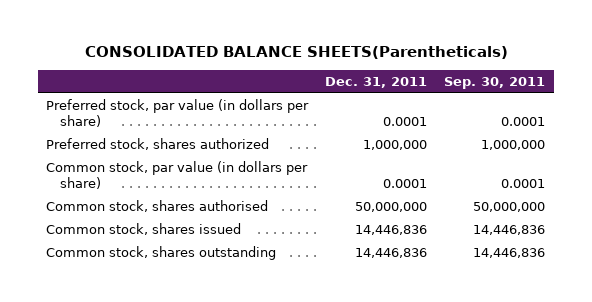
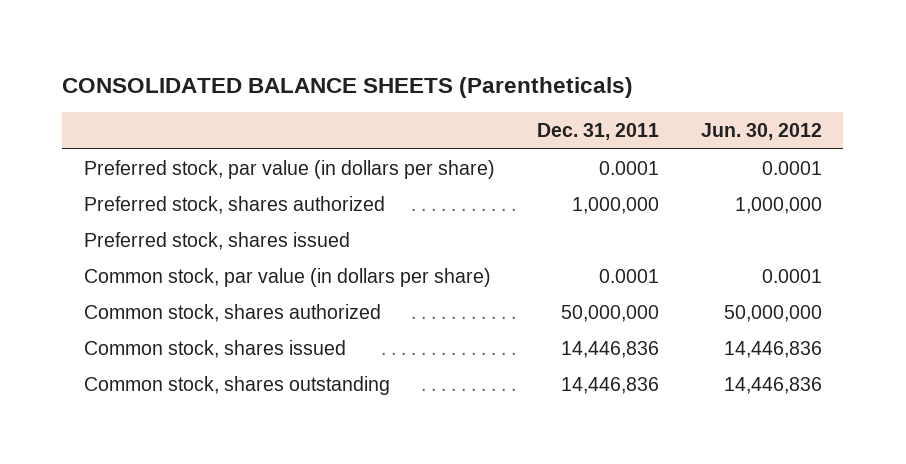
- CONSOLIDATED BALANCE SHEETS(Parentheticals)
+ CONSOLIDATED BALANCE SHEETS (Parentheticals)
- | Dec. 31, 2011 | Sep. 30, 2011
+ | Dec. 31, 2011 | Jun. 30, 2012
+ Preferred stock, shares issued
- Common stock, shares authorised | 50,000,000 | 50,000,000
+ Common stock, shares authorized | 50,000,000 | 50,000,000

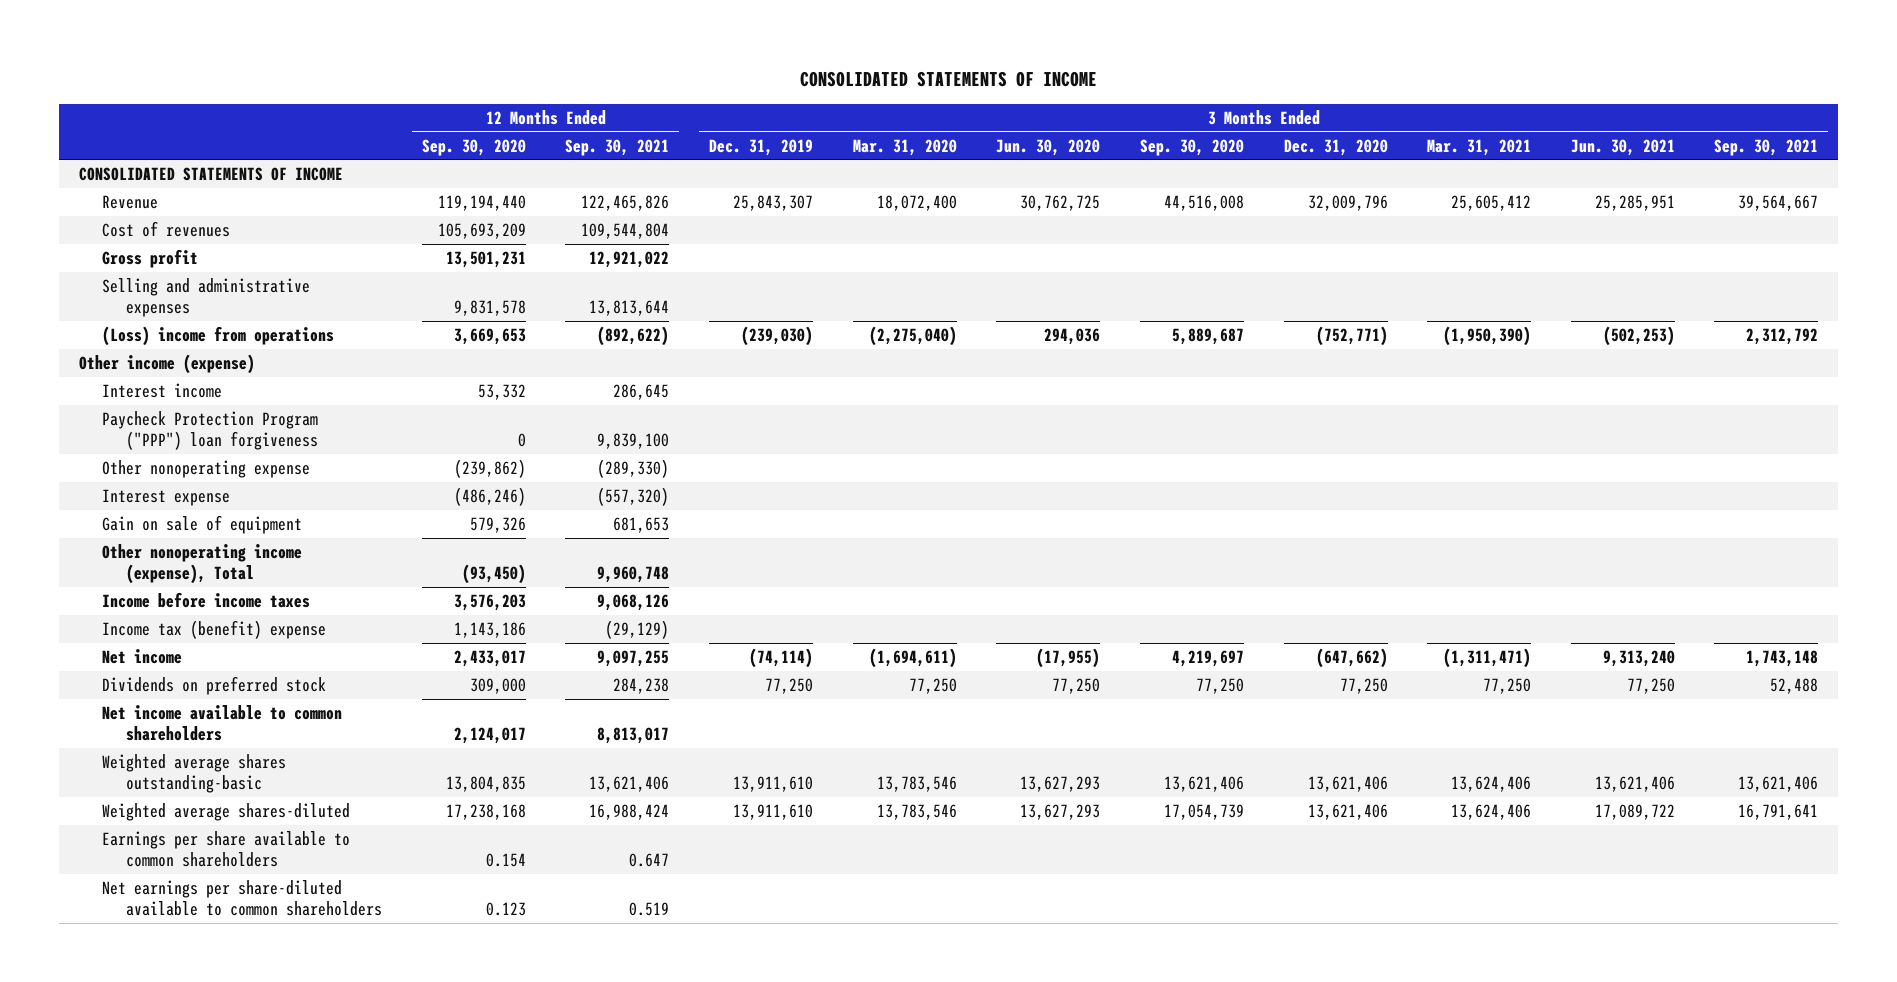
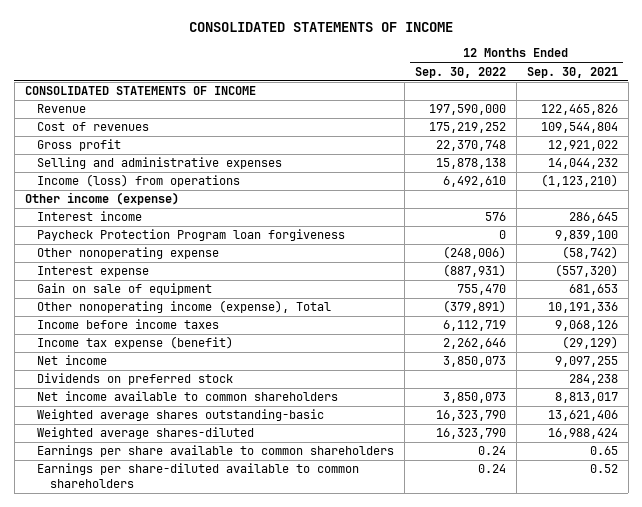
- | 12 Months Ended Sep. 30, 2020 | 12 Months Ended Sep. 30, 2021 | 3 Months Ended Dec. 31, 2019 | 3 Months Ended Mar. 31, 2020 | 3 Months Ended Jun. 30, 2020 | 3 Months Ended Sep. 30, 2020 | 3 Months Ended Dec. 31, 2020 | 3 Months Ended Mar. 31, 2021 | 3 Months Ended Jun. 30, 2021 | 3 Months Ended Sep. 30, 2021
+ | 12 Months Ended Sep. 30, 2022 | 12 Months Ended Sep. 30, 2021
- Selling and administrative expenses | 9,831,578 | 13,813,644 | | | | | | | |
- (Loss) income from operations | 3,669,653 | (892,622) | (239,030) | (2,275,040) | 294,036 | 5,889,687 | (752,771) | (1,950,390) | (502,253) | 2,312,792
+ Selling and administrative expenses | 15,878,138 | 14,044,232
+ Income (loss) from operations | 6,492,610 | (1,123,210)
- Paycheck Protection Program ("PPP") loan forgiveness | 0 | 9,839,100 | | | | | | | |
- Other nonoperating expense | (239,862) | (289,330) | | | | | | | |
+ Paycheck Protection Program loan forgiveness | 0 | 9,839,100
+ Other nonoperating expense | (248,006) | (58,742)
- Other nonoperating income (expense), Total | (93,450) | 9,960,748 | | | | | | | |
+ Other nonoperating income (expense), Total | (379,891) | 10,191,336
- Income tax (benefit) expense | 1,143,186 | (29,129) | | | | | | | |
+ Income tax expense (benefit) | 2,262,646 | (29,129)
- Earnings per share available to common shareholders | 0.154 | 0.647 | | | | | | | |
- Net earnings per share-diluted available to common shareholders | 0.123 | 0.519 | | | | | | | |
+ Earnings per share available to common shareholders | 0.24 | 0.65
+ Earnings per share-diluted available to common shareholders | 0.24 | 0.52

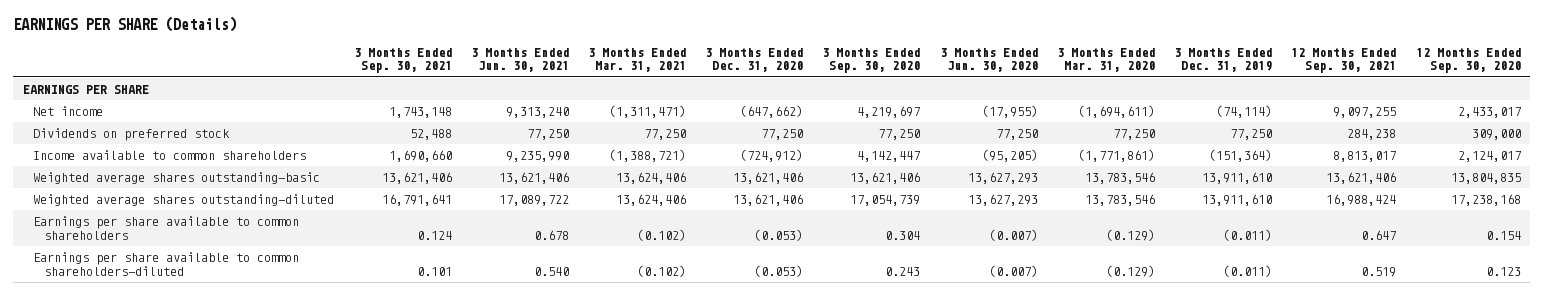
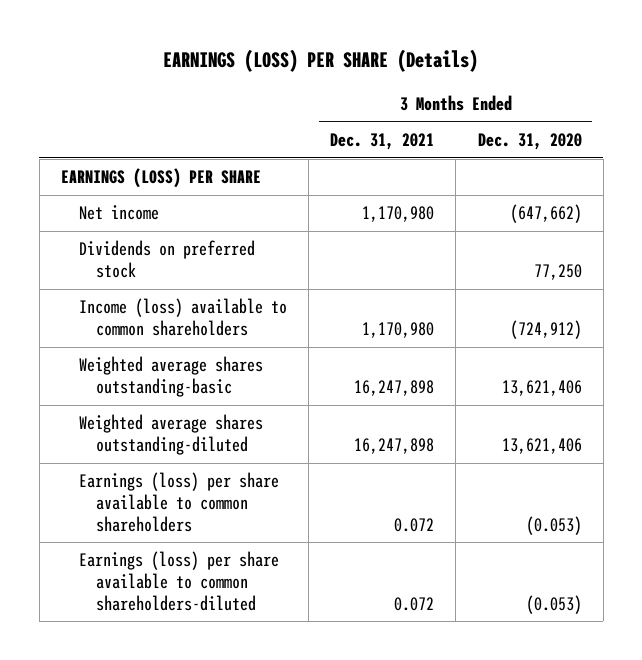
- EARNINGS PER SHARE (Details)
+ EARNINGS (LOSS) PER SHARE (Details)
- | 3 Months Ended Sep. 30, 2021 | 3 Months Ended Jun. 30, 2021 | 3 Months Ended Mar. 31, 2021 | 3 Months Ended Dec. 31, 2020 | 3 Months Ended Sep. 30, 2020 | 3 Months Ended Jun. 30, 2020 | 3 Months Ended Mar. 31, 2020 | 3 Months Ended Dec. 31, 2019 | 12 Months Ended Sep. 30, 2021 | 12 Months Ended Sep. 30, 2020
+ | 3 Months Ended Dec. 31, 2021 | 3 Months Ended Dec. 31, 2020
- EARNINGS PER SHARE
+ EARNINGS (LOSS) PER SHARE
- Income available to common shareholders | 1,690,660 | 9,235,990 | (1,388,721) | (724,912) | 4,142,447 | (95,205) | (1,771,861) | (151,364) | 8,813,017 | 2,124,017
+ Income (loss) available to common shareholders | 1,170,980 | (724,912)
- Earnings per share available to common shareholders | 0.124 | 0.678 | (0.102) | (0.053) | 0.304 | (0.007) | (0.129) | (0.011) | 0.647 | 0.154
- Earnings per share available to common shareholders-diluted | 0.101 | 0.540 | (0.102) | (0.053) | 0.243 | (0.007) | (0.129) | (0.011) | 0.519 | 0.123
+ Earnings (loss) per share available to common shareholders | 0.072 | (0.053)
+ Earnings (loss) per share available to common shareholders-diluted | 0.072 | (0.053)

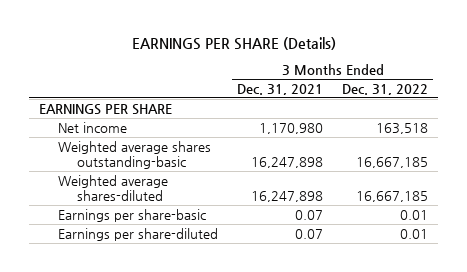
- EARNINGS (LOSS) PER SHARE (Details)
+ EARNINGS PER SHARE (Details)
- | 3 Months Ended Dec. 31, 2021 | 3 Months Ended Dec. 31, 2020
+ | 3 Months Ended Dec. 31, 2021 | 3 Months Ended Dec. 31, 2022
- EARNINGS (LOSS) PER SHARE
+ EARNINGS PER SHARE
- Dividends on preferred stock | | 77,250
- Income (loss) available to common shareholders | 1,170,980 | (724,912)
- Weighted average shares outstanding-diluted | 16,247,898 | 13,621,406
- Earnings (loss) per share available to common shareholders | 0.072 | (0.053)
- Earnings (loss) per share available to common shareholders-diluted | 0.072 | (0.053)
+ Weighted average shares-diluted | 16,247,898 | 16,667,185
+ Earnings per share-basic | 0.07 | 0.01
+ Earnings per share-diluted | 0.07 | 0.01

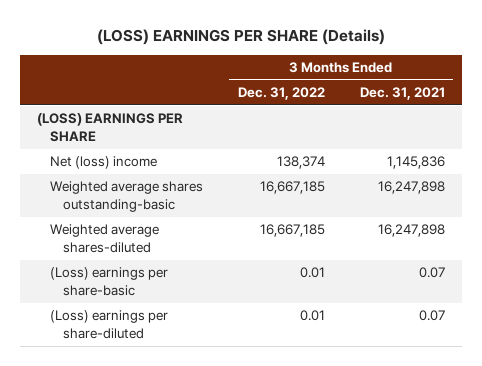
- EARNINGS PER SHARE (Details)
+ (LOSS) EARNINGS PER SHARE (Details)
- | 3 Months Ended Dec. 31, 2021 | 3 Months Ended Dec. 31, 2022
+ | 3 Months Ended Dec. 31, 2022 | 3 Months Ended Dec. 31, 2021
- EARNINGS PER SHARE
- Net income | 1,170,980 | 163,518
+ (LOSS) EARNINGS PER SHARE
+ Net (loss) income | 138,374 | 1,145,836
- Earnings per share-basic | 0.07 | 0.01
- Earnings per share-diluted | 0.07 | 0.01
+ (Loss) earnings per share-basic | 0.01 | 0.07
+ (Loss) earnings per share-diluted | 0.01 | 0.07

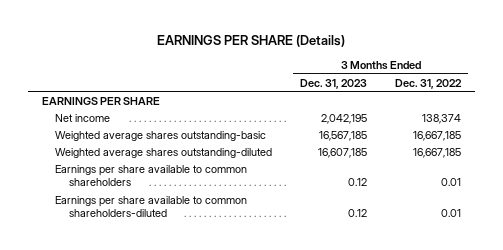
- (LOSS) EARNINGS PER SHARE (Details)
+ EARNINGS PER SHARE (Details)
- | 3 Months Ended Dec. 31, 2022 | 3 Months Ended Dec. 31, 2021
+ | 3 Months Ended Dec. 31, 2023 | 3 Months Ended Dec. 31, 2022
- (LOSS) EARNINGS PER SHARE
- Net (loss) income | 138,374 | 1,145,836
+ EARNINGS PER SHARE
+ Net income | 2,042,195 | 138,374
- Weighted average shares-diluted | 16,667,185 | 16,247,898
- (Loss) earnings per share-basic | 0.01 | 0.07
- (Loss) earnings per share-diluted | 0.01 | 0.07
+ Weighted average shares outstanding-diluted | 16,607,185 | 16,667,185
+ Earnings per share available to common shareholders | 0.12 | 0.01
+ Earnings per share available to common shareholders-diluted | 0.12 | 0.01

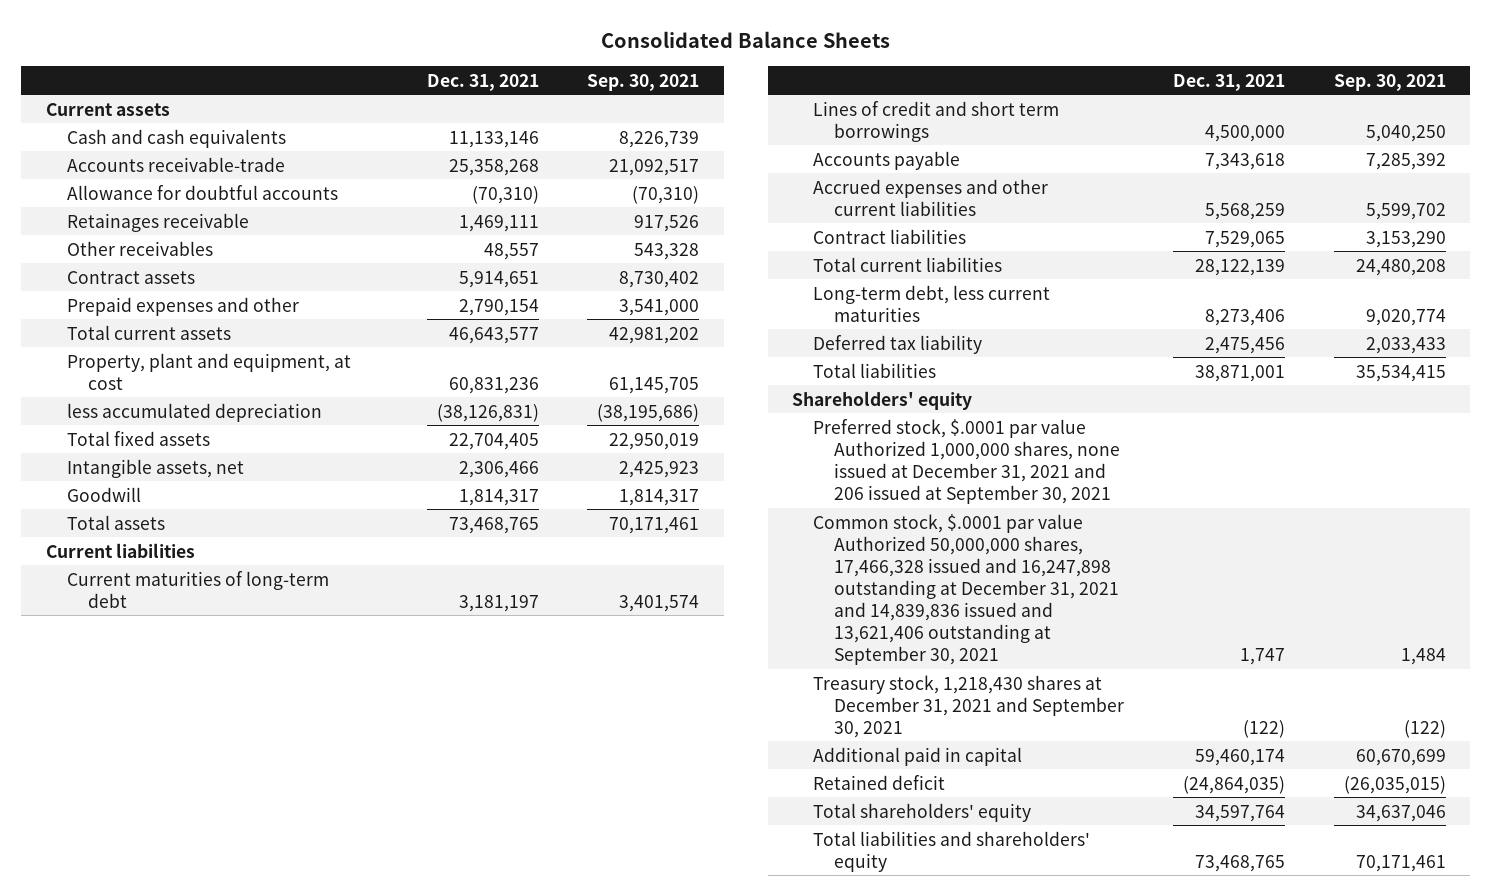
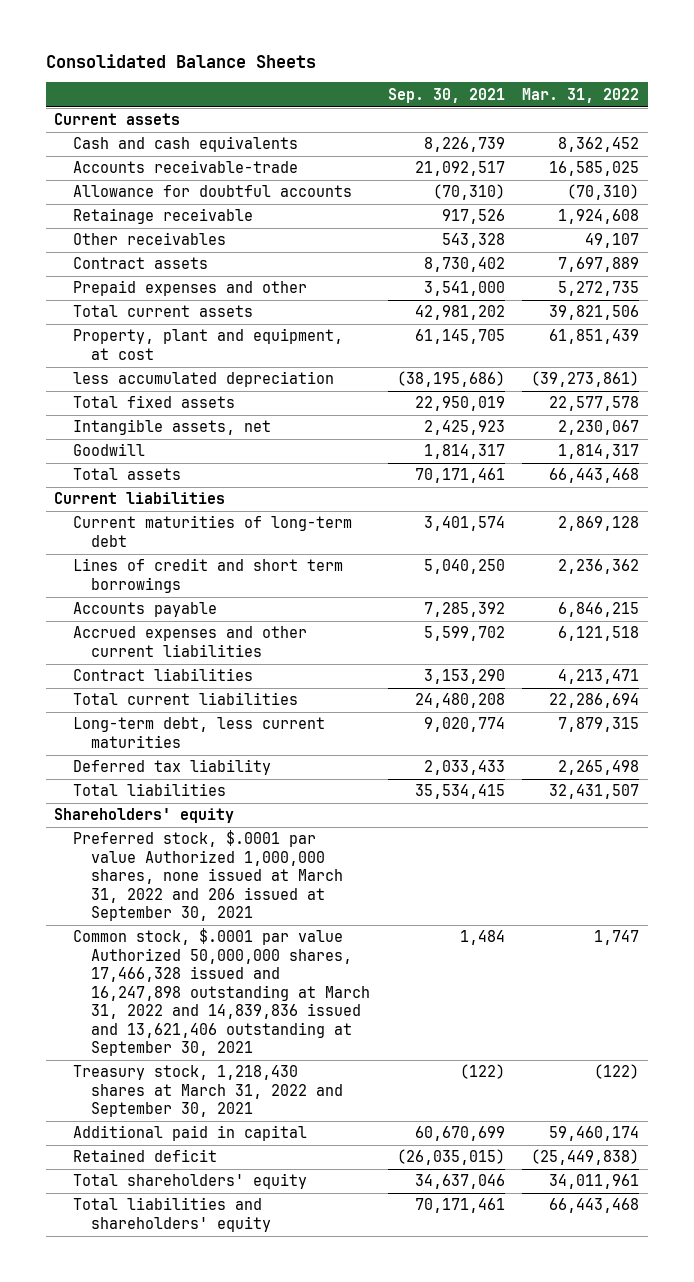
- | Dec. 31, 2021 | Sep. 30, 2021
+ | Sep. 30, 2021 | Mar. 31, 2022
- Retainages receivable | 1,469,111 | 917,526
+ Retainage receivable | 917,526 | 1,924,608
- Preferred stock, $.0001 par value Authorized 1,000,000 shares, none issued at December 31, 2021 and 206 issued at September 30, 2021
- Common stock, $.0001 par value Authorized 50,000,000 shares, 17,466,328 issued and 16,247,898 outstanding at December 31, 2021 and 14,839,836 issued and 13,621,406 outstanding at September 30, 2021 | 1,747 | 1,484
- Treasury stock, 1,218,430 shares at December 31, 2021 and September 30, 2021 | (122) | (122)
+ Preferred stock, $.0001 par value Authorized 1,000,000 shares, none issued at March 31, 2022 and 206 issued at September 30, 2021
+ Common stock, $.0001 par value Authorized 50,000,000 shares, 17,466,328 issued and 16,247,898 outstanding at March 31, 2022 and 14,839,836 issued and 13,621,406 outstanding at September 30, 2021 | 1,484 | 1,747
+ Treasury stock, 1,218,430 shares at March 31, 2022 and September 30, 2021 | (122) | (122)

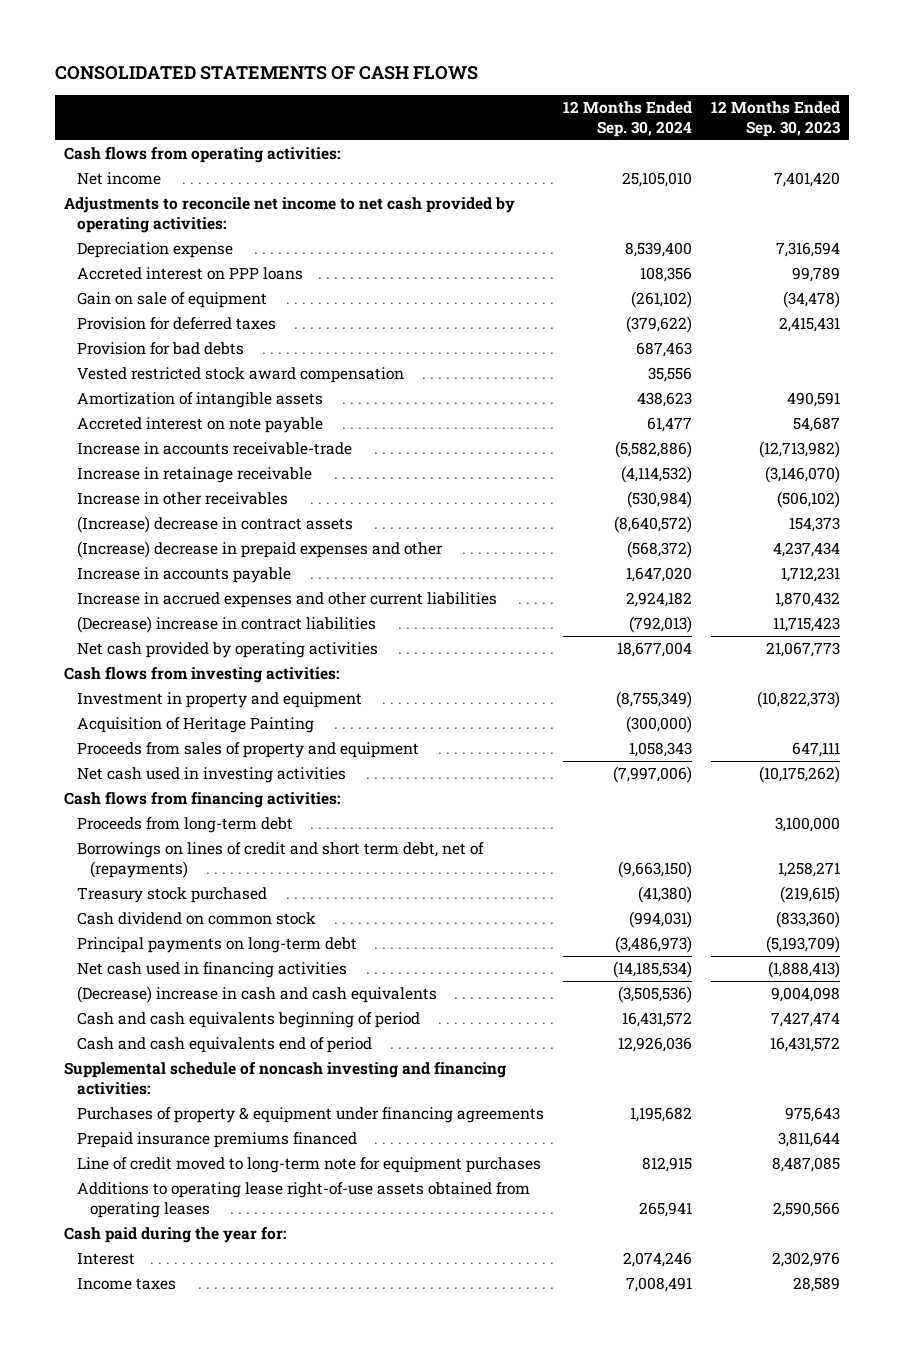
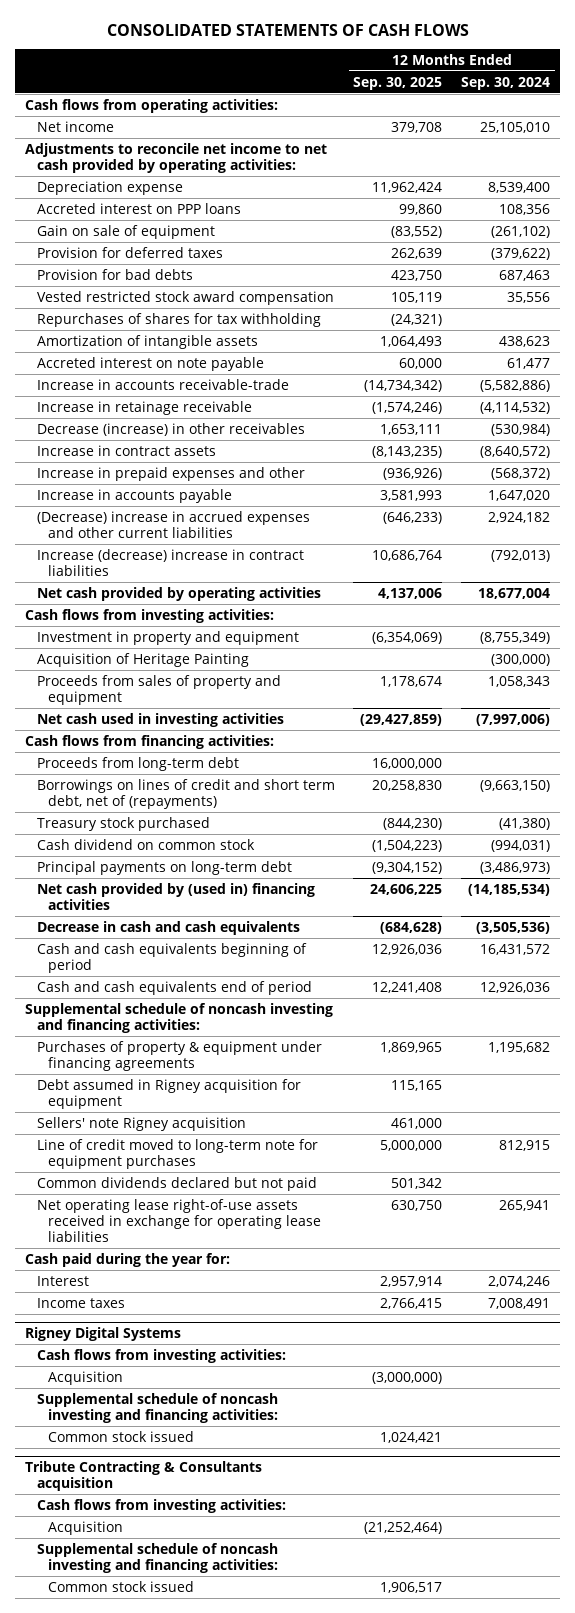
- | 12 Months Ended Sep. 30, 2024 | 12 Months Ended Sep. 30, 2023
+ | 12 Months Ended Sep. 30, 2025 | 12 Months Ended Sep. 30, 2024
+ Repurchases of shares for tax withholding | (24,321) |
- Increase in other receivables | (530,984) | (506,102)
- (Increase) decrease in contract assets | (8,640,572) | 154,373
- (Increase) decrease in prepaid expenses and other | (568,372) | 4,237,434
+ Decrease (increase) in other receivables | 1,653,111 | (530,984)
+ Increase in contract assets | (8,143,235) | (8,640,572)
+ Increase in prepaid expenses and other | (936,926) | (568,372)
- Increase in accrued expenses and other current liabilities | 2,924,182 | 1,870,432
- (Decrease) increase in contract liabilities | (792,013) | 11,715,423
+ (Decrease) increase in accrued expenses and other current liabilities | (646,233) | 2,924,182
+ Increase (decrease) increase in contract liabilities | 10,686,764 | (792,013)
- Net cash used in financing activities | (14,185,534) | (1,888,413)
- (Decrease) increase in cash and cash equivalents | (3,505,536) | 9,004,098
+ Net cash provided by (used in) financing activities | 24,606,225 | (14,185,534)
+ Decrease in cash and cash equivalents | (684,628) | (3,505,536)
- Prepaid insurance premiums financed | | 3,811,644
+ Debt assumed in Rigney acquisition for equipment | 115,165 |
+ Sellers' note Rigney acquisition | 461,000 |
- Additions to operating lease right-of-use assets obtained from operating leases | 265,941 | 2,590,566
+ Common dividends declared but not paid | 501,342 |
+ Net operating lease right-of-use assets received in exchange for operating lease liabilities | 630,750 | 265,941
+ Rigney Digital Systems
+ Cash flows from investing activities:
+ Acquisition | (3,000,000) |
+ Supplemental schedule of noncash investing and financing activities:
+ Common stock issued | 1,024,421 |
+ Tribute Contracting & Consultants acquisition
+ Cash flows from investing activities:
+ Acquisition | (21,252,464) |
+ Supplemental schedule of noncash investing and financing activities:
+ Common stock issued | 1,906,517 |

